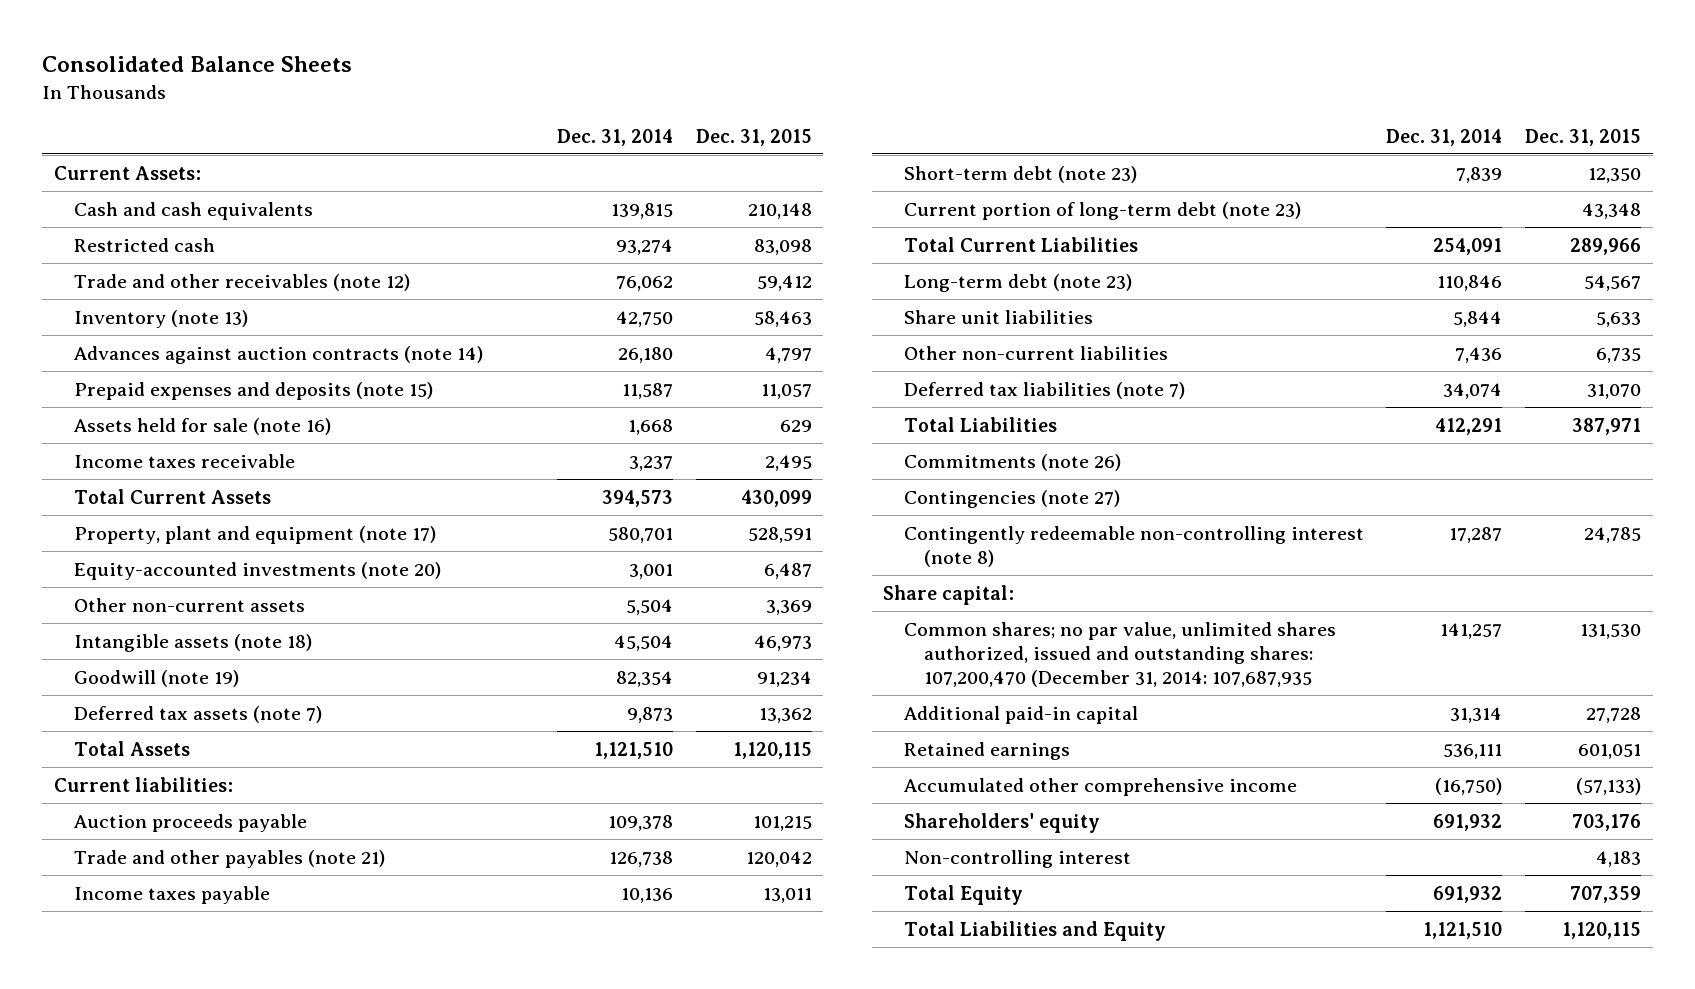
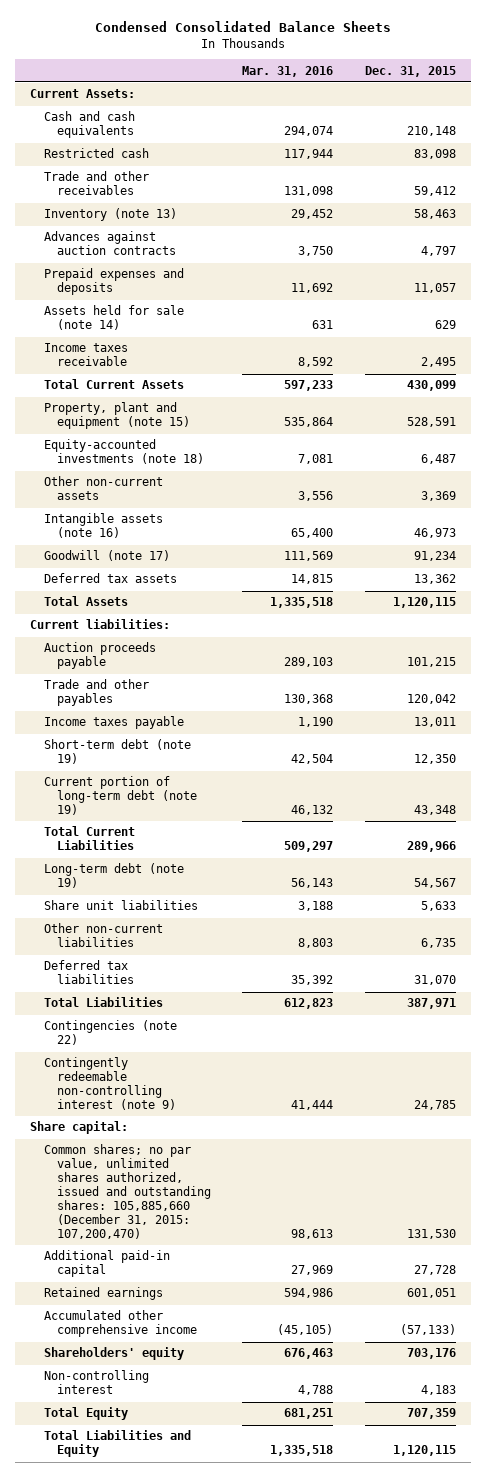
- Consolidated Balance Sheets
+ Condensed Consolidated Balance Sheets
- | Dec. 31, 2014 | Dec. 31, 2015
+ | Mar. 31, 2016 | Dec. 31, 2015
- Trade and other receivables (note 12) | 76,062 | 59,412
+ Trade and other receivables | 131,098 | 59,412
- Advances against auction contracts (note 14) | 26,180 | 4,797
- Prepaid expenses and deposits (note 15) | 11,587 | 11,057
- Assets held for sale (note 16) | 1,668 | 629
+ Advances against auction contracts | 3,750 | 4,797
+ Prepaid expenses and deposits | 11,692 | 11,057
+ Assets held for sale (note 14) | 631 | 629
- Property, plant and equipment (note 17) | 580,701 | 528,591
- Equity-accounted investments (note 20) | 3,001 | 6,487
+ Property, plant and equipment (note 15) | 535,864 | 528,591
+ Equity-accounted investments (note 18) | 7,081 | 6,487
- Intangible assets (note 18) | 45,504 | 46,973
- Goodwill (note 19) | 82,354 | 91,234
- Deferred tax assets (note 7) | 9,873 | 13,362
+ Intangible assets (note 16) | 65,400 | 46,973
+ Goodwill (note 17) | 111,569 | 91,234
+ Deferred tax assets | 14,815 | 13,362
- Trade and other payables (note 21) | 126,738 | 120,042
+ Trade and other payables | 130,368 | 120,042
- Short-term debt (note 23) | 7,839 | 12,350
- Current portion of long-term debt (note 23) | | 43,348
+ Short-term debt (note 19) | 42,504 | 12,350
+ Current portion of long-term debt (note 19) | 46,132 | 43,348
- Long-term debt (note 23) | 110,846 | 54,567
+ Long-term debt (note 19) | 56,143 | 54,567
- Deferred tax liabilities (note 7) | 34,074 | 31,070
+ Deferred tax liabilities | 35,392 | 31,070
- Commitments (note 26)
- Contingencies (note 27)
- Contingently redeemable non-controlling interest (note 8) | 17,287 | 24,785
+ Contingencies (note 22)
+ Contingently redeemable non-controlling interest (note 9) | 41,444 | 24,785
- Common shares; no par value, unlimited shares authorized, issued and outstanding shares: 107,200,470 (December 31, 2014: 107,687,935 | 141,257 | 131,530
+ Common shares; no par value, unlimited shares authorized, issued and outstanding shares: 105,885,660 (December 31, 2015: 107,200,470) | 98,613 | 131,530

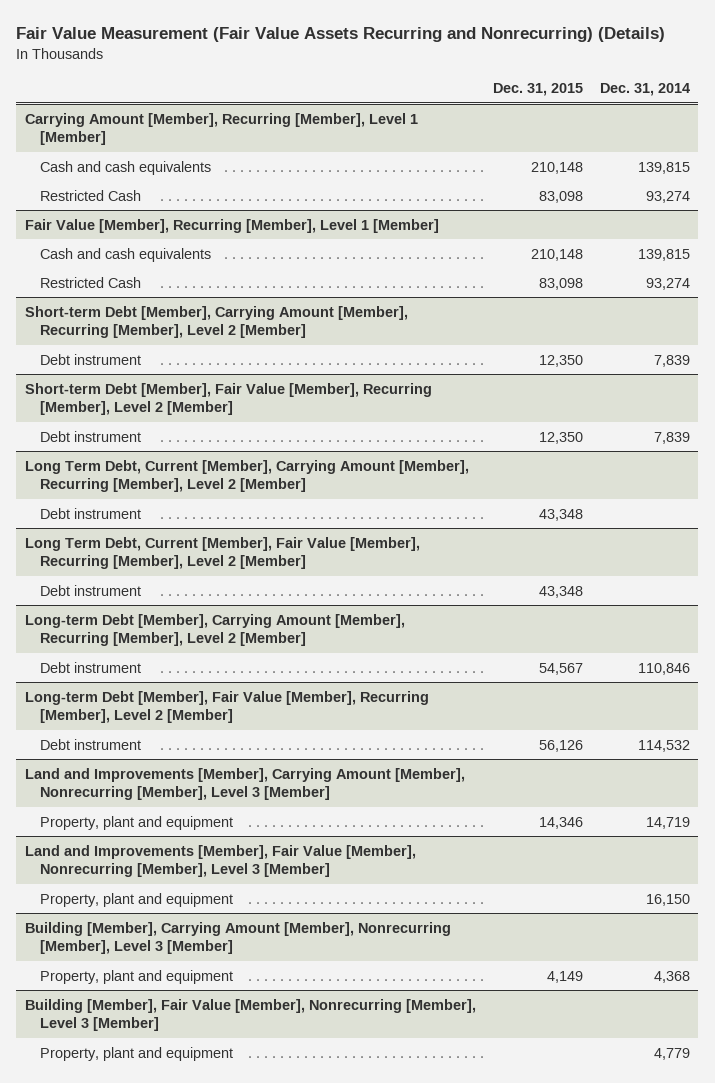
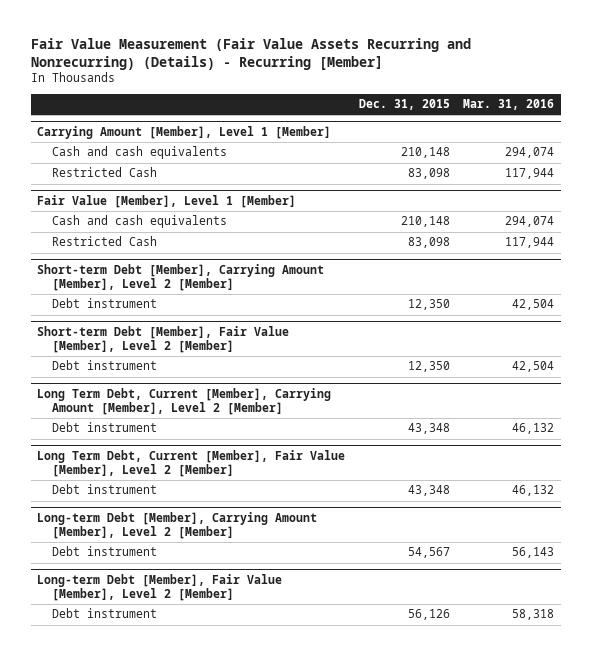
- Fair Value Measurement (Fair Value Assets Recurring and Nonrecurring) (Details)
+ Fair Value Measurement (Fair Value Assets Recurring and Nonrecurring) (Details) - Recurring [Member]
- | Dec. 31, 2015 | Dec. 31, 2014
+ | Dec. 31, 2015 | Mar. 31, 2016
- Carrying Amount [Member], Recurring [Member], Level 1 [Member]
+ Carrying Amount [Member], Level 1 [Member]
- Fair Value [Member], Recurring [Member], Level 1 [Member]
+ Fair Value [Member], Level 1 [Member]
- Short-term Debt [Member], Carrying Amount [Member], Recurring [Member], Level 2 [Member]
+ Short-term Debt [Member], Carrying Amount [Member], Level 2 [Member]
- Short-term Debt [Member], Fair Value [Member], Recurring [Member], Level 2 [Member]
+ Short-term Debt [Member], Fair Value [Member], Level 2 [Member]
- Long Term Debt, Current [Member], Carrying Amount [Member], Recurring [Member], Level 2 [Member]
+ Long Term Debt, Current [Member], Carrying Amount [Member], Level 2 [Member]
- Long Term Debt, Current [Member], Fair Value [Member], Recurring [Member], Level 2 [Member]
+ Long Term Debt, Current [Member], Fair Value [Member], Level 2 [Member]
- Long-term Debt [Member], Carrying Amount [Member], Recurring [Member], Level 2 [Member]
+ Long-term Debt [Member], Carrying Amount [Member], Level 2 [Member]
- Long-term Debt [Member], Fair Value [Member], Recurring [Member], Level 2 [Member]
+ Long-term Debt [Member], Fair Value [Member], Level 2 [Member]
- Land and Improvements [Member], Carrying Amount [Member], Nonrecurring [Member], Level 3 [Member]
- Property, plant and equipment | 14,346 | 14,719
- Land and Improvements [Member], Fair Value [Member], Nonrecurring [Member], Level 3 [Member]
- Property, plant and equipment | | 16,150
- Building [Member], Carrying Amount [Member], Nonrecurring [Member], Level 3 [Member]
- Property, plant and equipment | 4,149 | 4,368
- Building [Member], Fair Value [Member], Nonrecurring [Member], Level 3 [Member]
- Property, plant and equipment | | 4,779

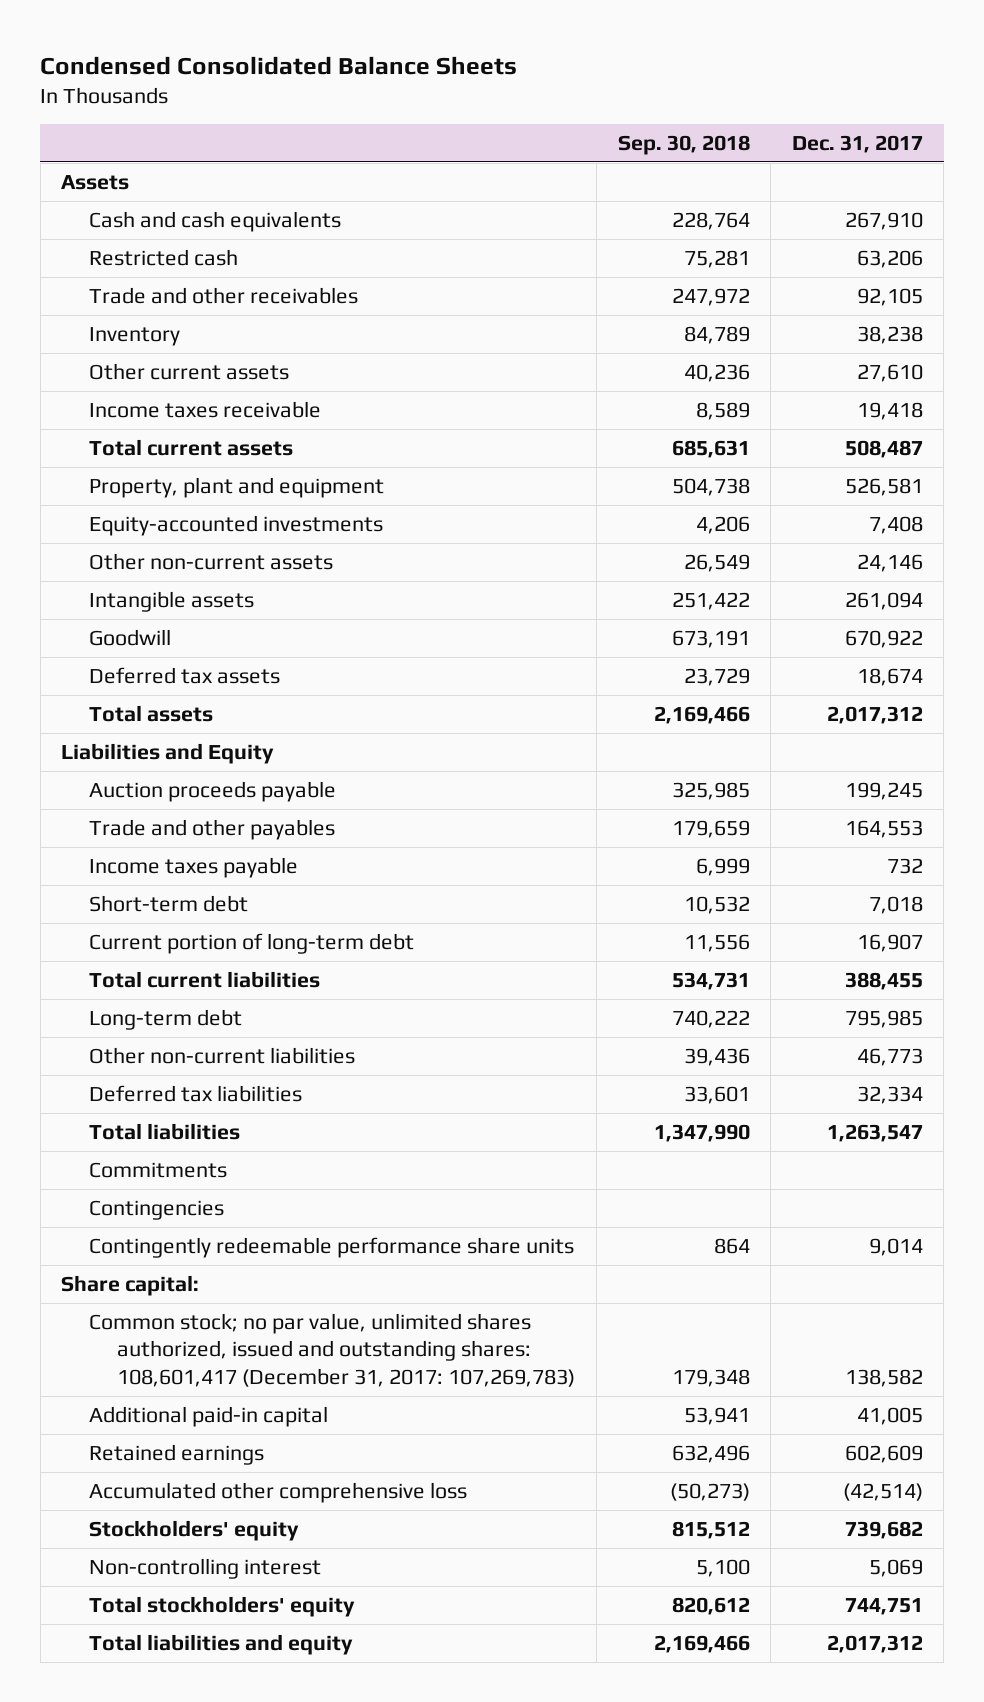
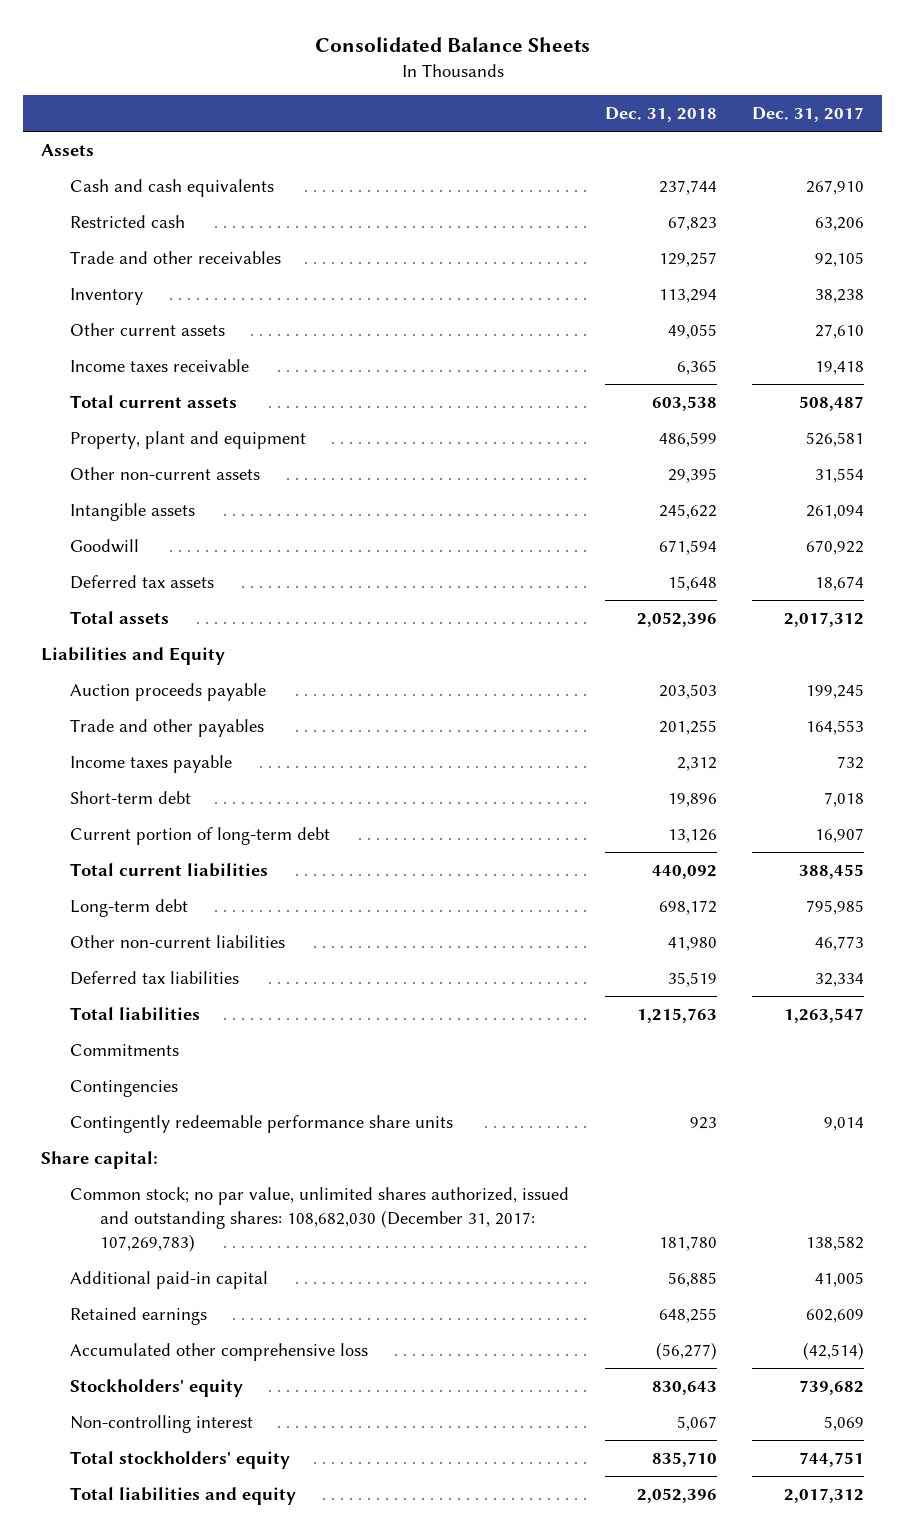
- Condensed Consolidated Balance Sheets
+ Consolidated Balance Sheets
- | Sep. 30, 2018 | Dec. 31, 2017
+ | Dec. 31, 2018 | Dec. 31, 2017
- Equity-accounted investments | 4,206 | 7,408
- Other non-current assets | 26,549 | 24,146
+ Other non-current assets | 29,395 | 31,554
- Common stock; no par value, unlimited shares authorized, issued and outstanding shares: 108,601,417 (December 31, 2017: 107,269,783) | 179,348 | 138,582
+ Common stock; no par value, unlimited shares authorized, issued and outstanding shares: 108,682,030 (December 31, 2017: 107,269,783) | 181,780 | 138,582

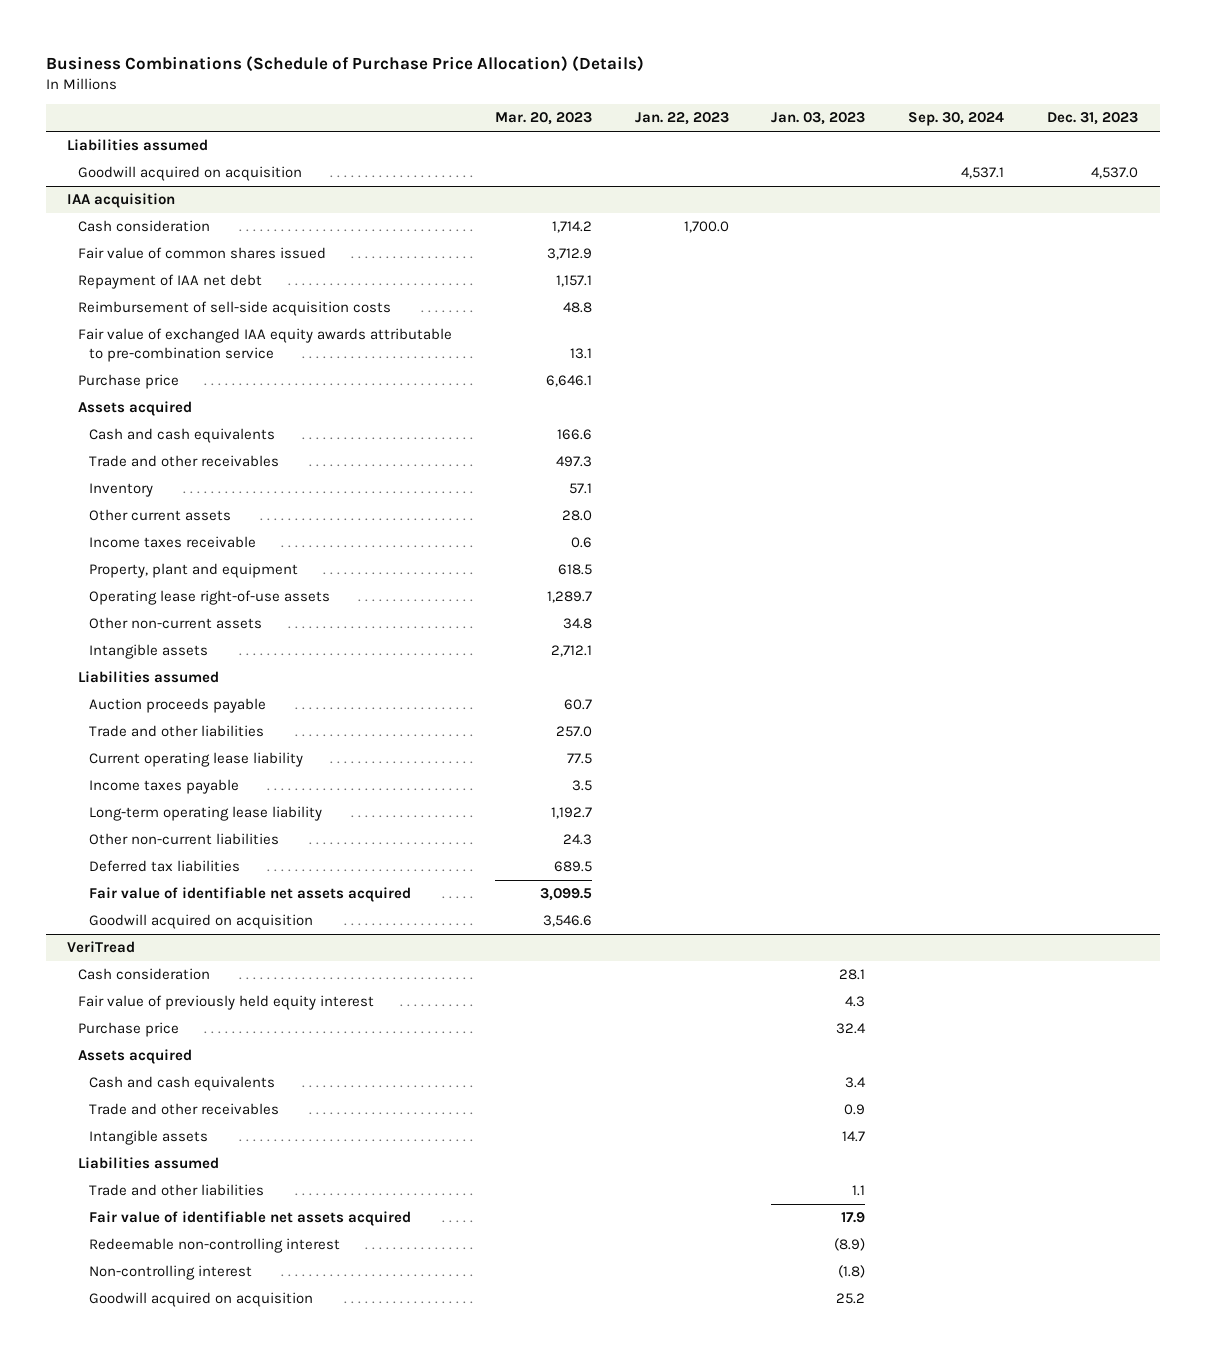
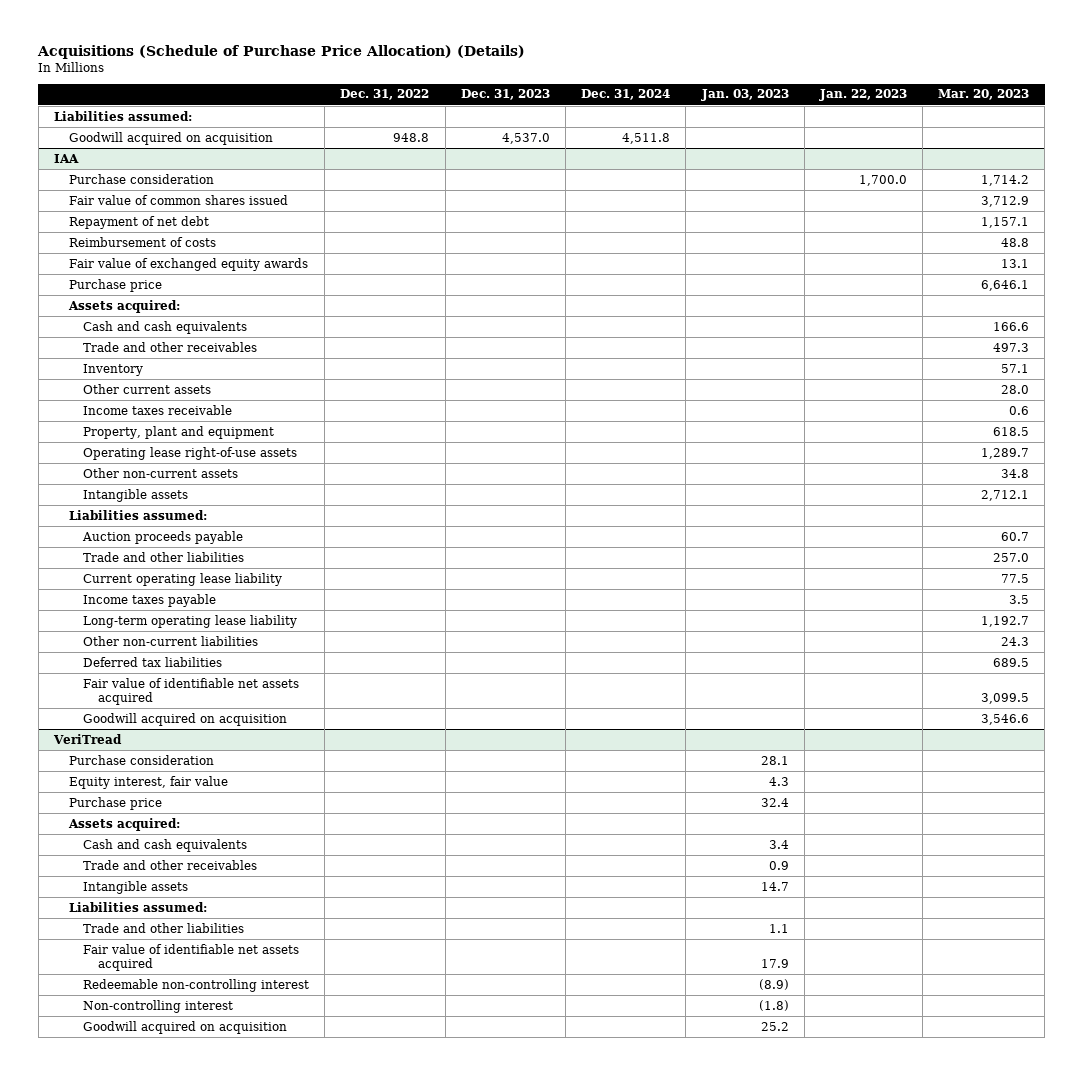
- Business Combinations (Schedule of Purchase Price Allocation) (Details)
+ Acquisitions (Schedule of Purchase Price Allocation) (Details)
- | Mar. 20, 2023 | Jan. 22, 2023 | Jan. 03, 2023 | Sep. 30, 2024 | Dec. 31, 2023
+ | Dec. 31, 2022 | Dec. 31, 2023 | Dec. 31, 2024 | Jan. 03, 2023 | Jan. 22, 2023 | Mar. 20, 2023
- Liabilities assumed
+ Liabilities assumed:
- IAA acquisition
- Cash consideration | 1,714.2 | 1,700.0 | | |
+ IAA
+ Purchase consideration | | | | | 1,700.0 | 1,714.2
- Repayment of IAA net debt | 1,157.1 | | | |
- Reimbursement of sell-side acquisition costs | 48.8 | | | |
- Fair value of exchanged IAA equity awards attributable to pre-combination service | 13.1 | | | |
+ Repayment of net debt | | | | | | 1,157.1
+ Reimbursement of costs | | | | | | 48.8
+ Fair value of exchanged equity awards | | | | | | 13.1
- Assets acquired
+ Assets acquired:
- Liabilities assumed
+ Liabilities assumed:
@ VeriTread
- Cash consideration | | | 28.1 | |
- Fair value of previously held equity interest | | | 4.3 | |
+ Purchase consideration | | | | 28.1 | |
+ Equity interest, fair value | | | | 4.3 | |
- Assets acquired
+ Assets acquired:
- Liabilities assumed
+ Liabilities assumed:

